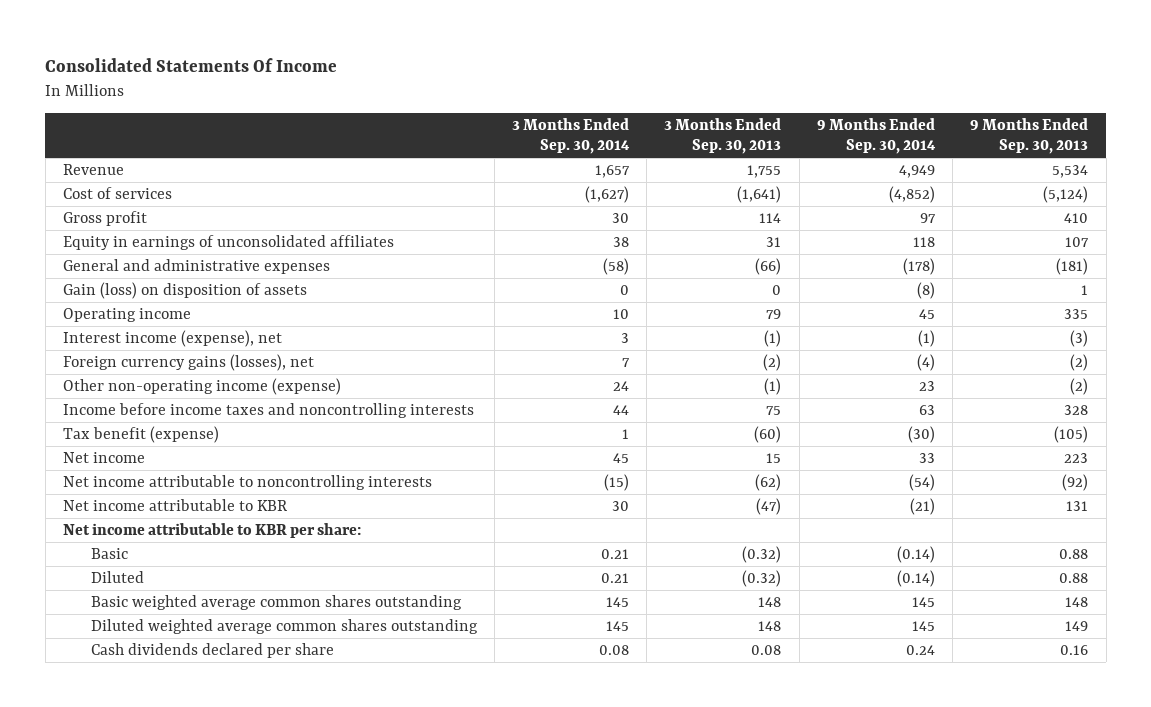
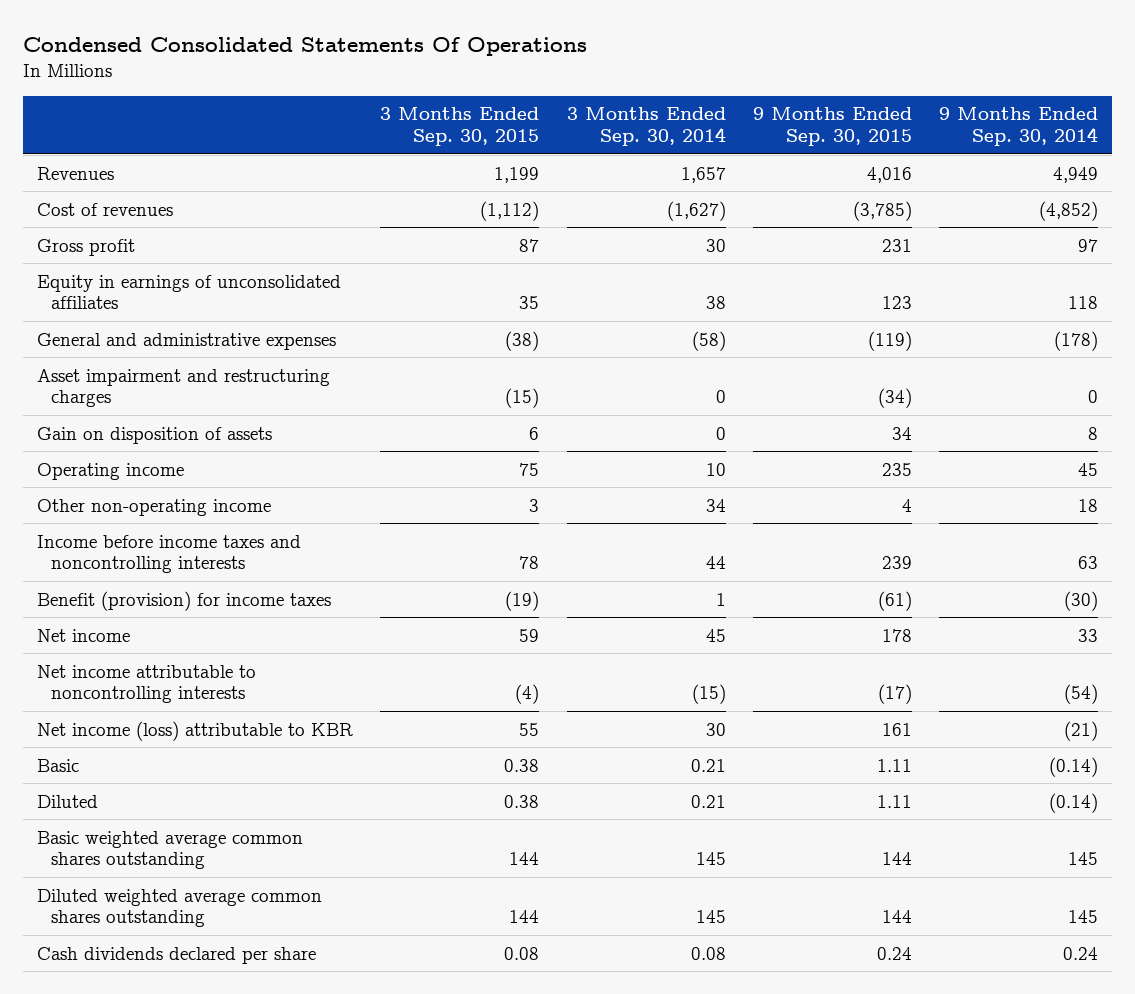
- Consolidated Statements Of Income
+ Condensed Consolidated Statements Of Operations
- | 3 Months Ended Sep. 30, 2014 | 3 Months Ended Sep. 30, 2013 | 9 Months Ended Sep. 30, 2014 | 9 Months Ended Sep. 30, 2013
+ | 3 Months Ended Sep. 30, 2015 | 3 Months Ended Sep. 30, 2014 | 9 Months Ended Sep. 30, 2015 | 9 Months Ended Sep. 30, 2014
- Revenue | 1,657 | 1,755 | 4,949 | 5,534
- Cost of services | (1,627) | (1,641) | (4,852) | (5,124)
+ Revenues | 1,199 | 1,657 | 4,016 | 4,949
+ Cost of revenues | (1,112) | (1,627) | (3,785) | (4,852)
- Gain (loss) on disposition of assets | 0 | 0 | (8) | 1
+ Asset impairment and restructuring charges | (15) | 0 | (34) | 0
+ Gain on disposition of assets | 6 | 0 | 34 | 8
- Interest income (expense), net | 3 | (1) | (1) | (3)
- Foreign currency gains (losses), net | 7 | (2) | (4) | (2)
- Other non-operating income (expense) | 24 | (1) | 23 | (2)
+ Other non-operating income | 3 | 34 | 4 | 18
- Tax benefit (expense) | 1 | (60) | (30) | (105)
+ Benefit (provision) for income taxes | (19) | 1 | (61) | (30)
- Net income attributable to KBR | 30 | (47) | (21) | 131
- Net income attributable to KBR per share:
+ Net income (loss) attributable to KBR | 55 | 30 | 161 | (21)

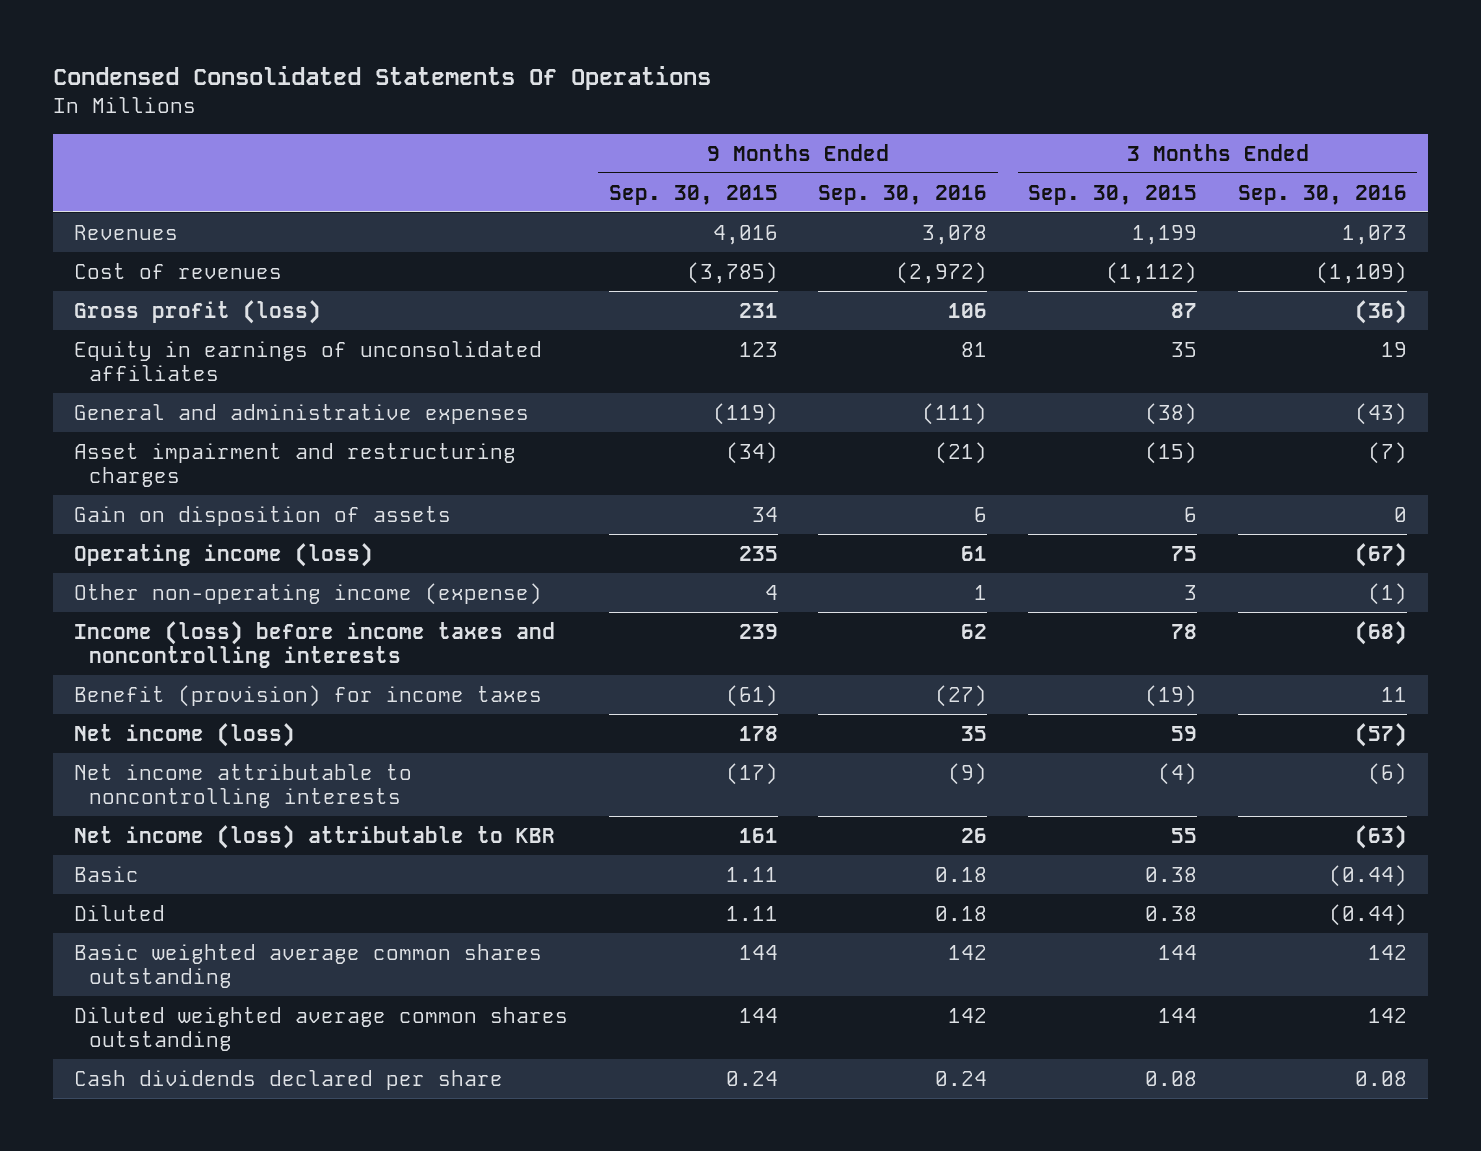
- | 3 Months Ended Sep. 30, 2015 | 3 Months Ended Sep. 30, 2014 | 9 Months Ended Sep. 30, 2015 | 9 Months Ended Sep. 30, 2014
+ | 9 Months Ended Sep. 30, 2015 | 9 Months Ended Sep. 30, 2016 | 3 Months Ended Sep. 30, 2015 | 3 Months Ended Sep. 30, 2016
- Gross profit | 87 | 30 | 231 | 97
+ Gross profit (loss) | 231 | 106 | 87 | (36)
- Operating income | 75 | 10 | 235 | 45
- Other non-operating income | 3 | 34 | 4 | 18
- Income before income taxes and noncontrolling interests | 78 | 44 | 239 | 63
+ Operating income (loss) | 235 | 61 | 75 | (67)
+ Other non-operating income (expense) | 4 | 1 | 3 | (1)
+ Income (loss) before income taxes and noncontrolling interests | 239 | 62 | 78 | (68)
- Net income | 59 | 45 | 178 | 33
+ Net income (loss) | 178 | 35 | 59 | (57)

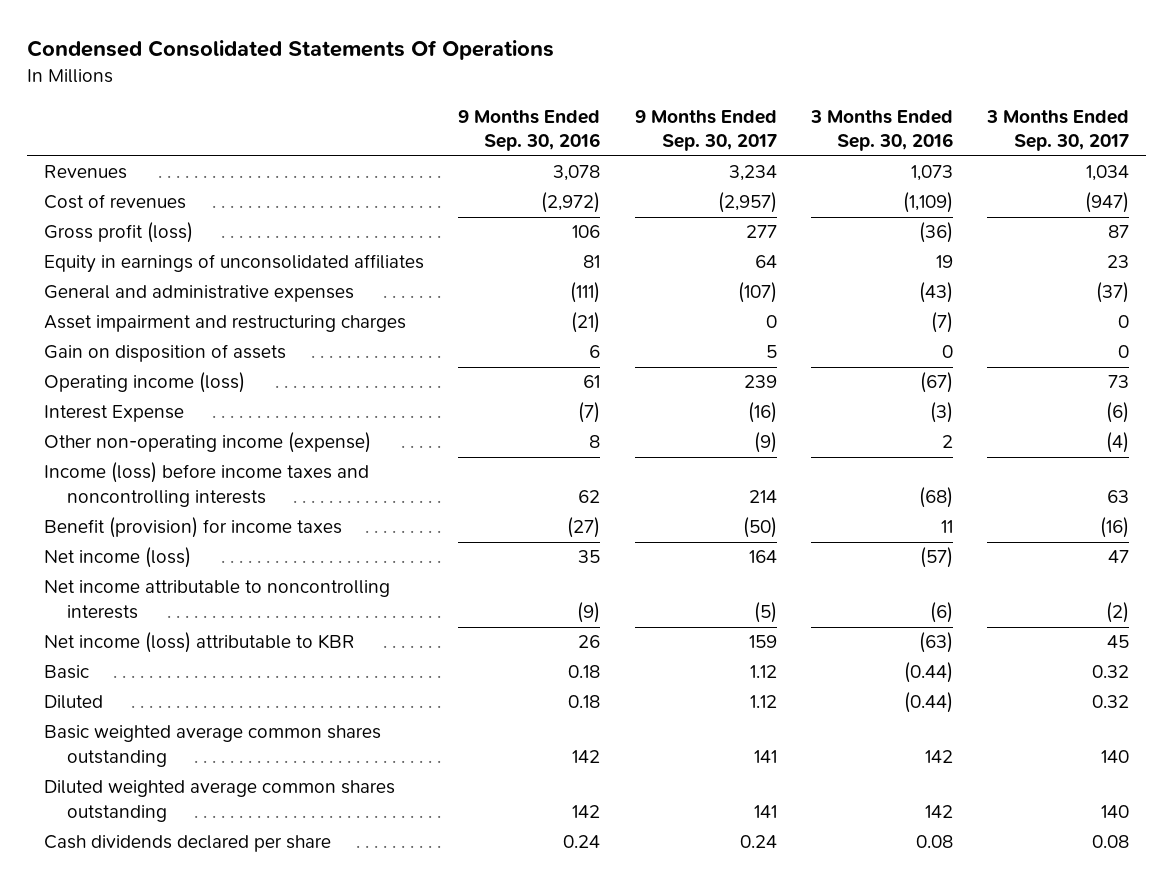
- | 9 Months Ended Sep. 30, 2015 | 9 Months Ended Sep. 30, 2016 | 3 Months Ended Sep. 30, 2015 | 3 Months Ended Sep. 30, 2016
+ | 9 Months Ended Sep. 30, 2016 | 9 Months Ended Sep. 30, 2017 | 3 Months Ended Sep. 30, 2016 | 3 Months Ended Sep. 30, 2017
- Other non-operating income (expense) | 4 | 1 | 3 | (1)
+ Interest Expense | (7) | (16) | (3) | (6)
+ Other non-operating income (expense) | 8 | (9) | 2 | (4)

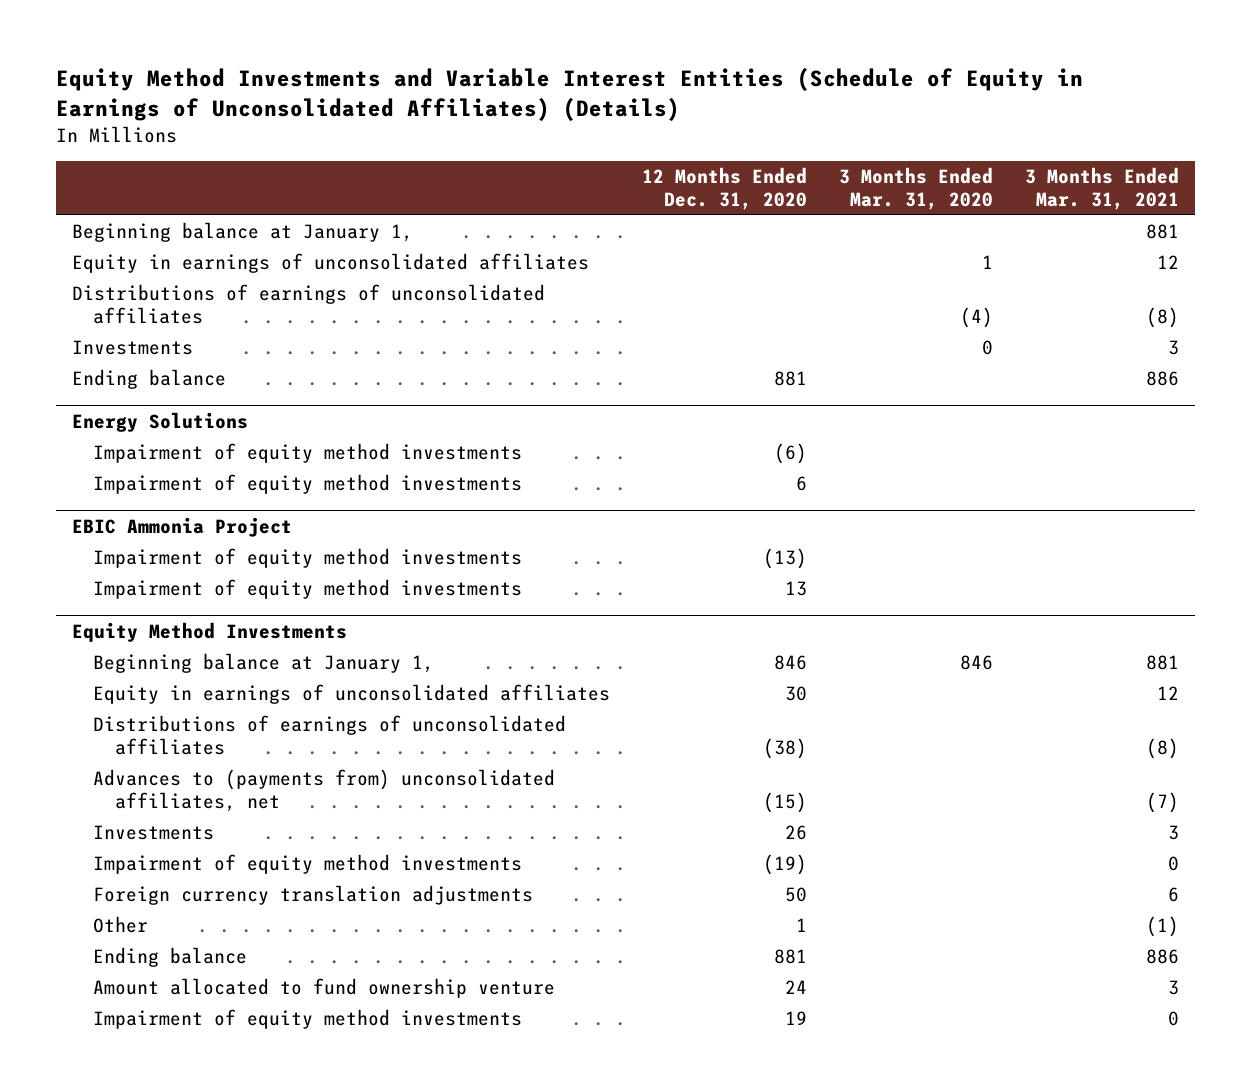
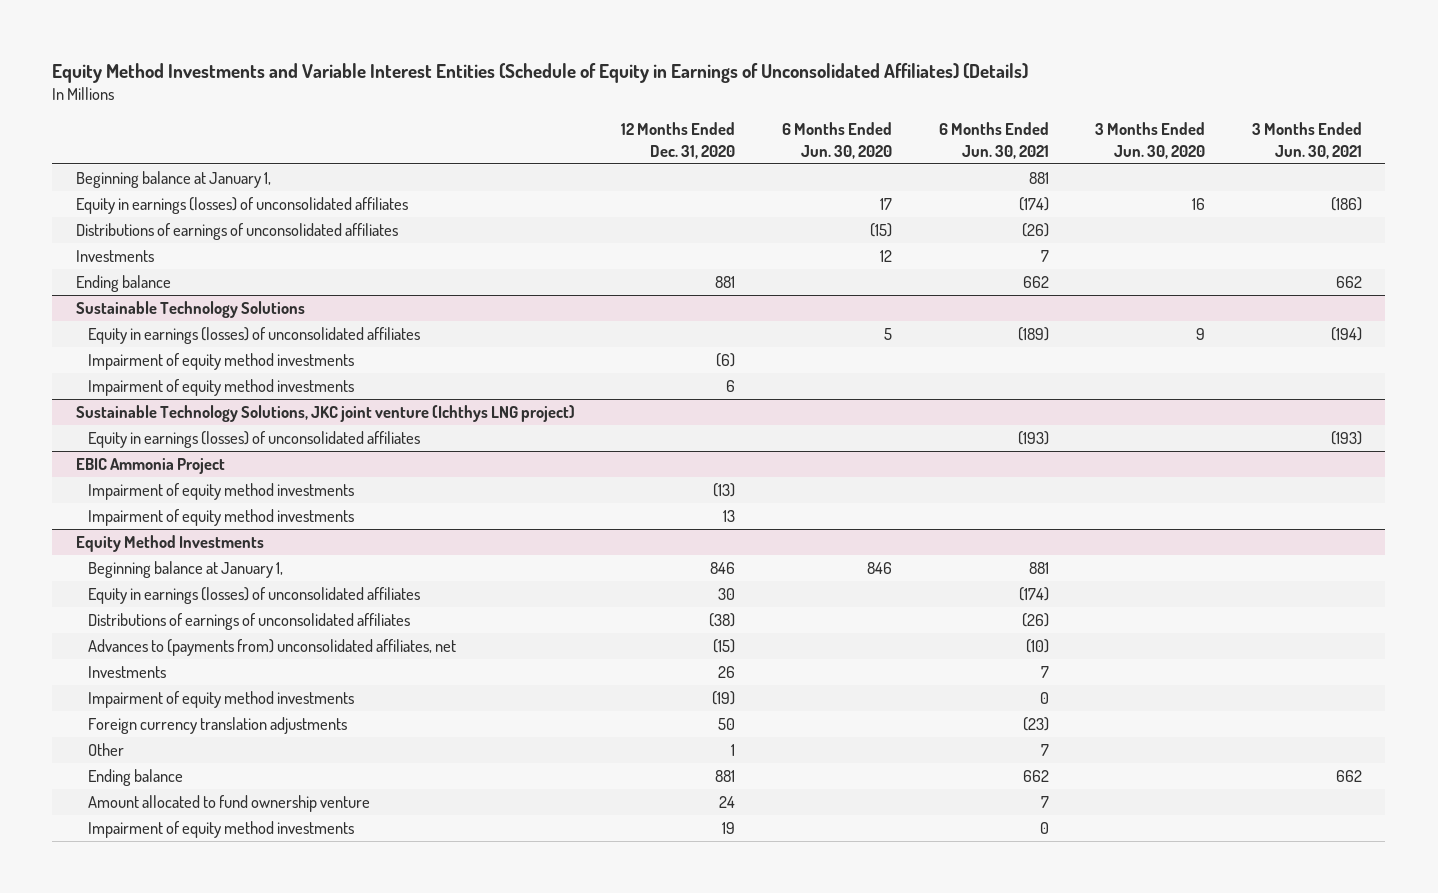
- | 12 Months Ended Dec. 31, 2020 | 3 Months Ended Mar. 31, 2020 | 3 Months Ended Mar. 31, 2021
+ | 12 Months Ended Dec. 31, 2020 | 6 Months Ended Jun. 30, 2020 | 6 Months Ended Jun. 30, 2021 | 3 Months Ended Jun. 30, 2020 | 3 Months Ended Jun. 30, 2021
- Equity in earnings of unconsolidated affiliates | | 1 | 12
+ Equity in earnings (losses) of unconsolidated affiliates | | 17 | (174) | 16 | (186)
- Energy Solutions
+ Sustainable Technology Solutions
+ Equity in earnings (losses) of unconsolidated affiliates | | 5 | (189) | 9 | (194)
+ Sustainable Technology Solutions, JKC joint venture (Ichthys LNG project)
+ Equity in earnings (losses) of unconsolidated affiliates | | | (193) | | (193)
@ Equity Method Investments
- Equity in earnings of unconsolidated affiliates | 30 | | 12
+ Equity in earnings (losses) of unconsolidated affiliates | 30 | | (174) | |

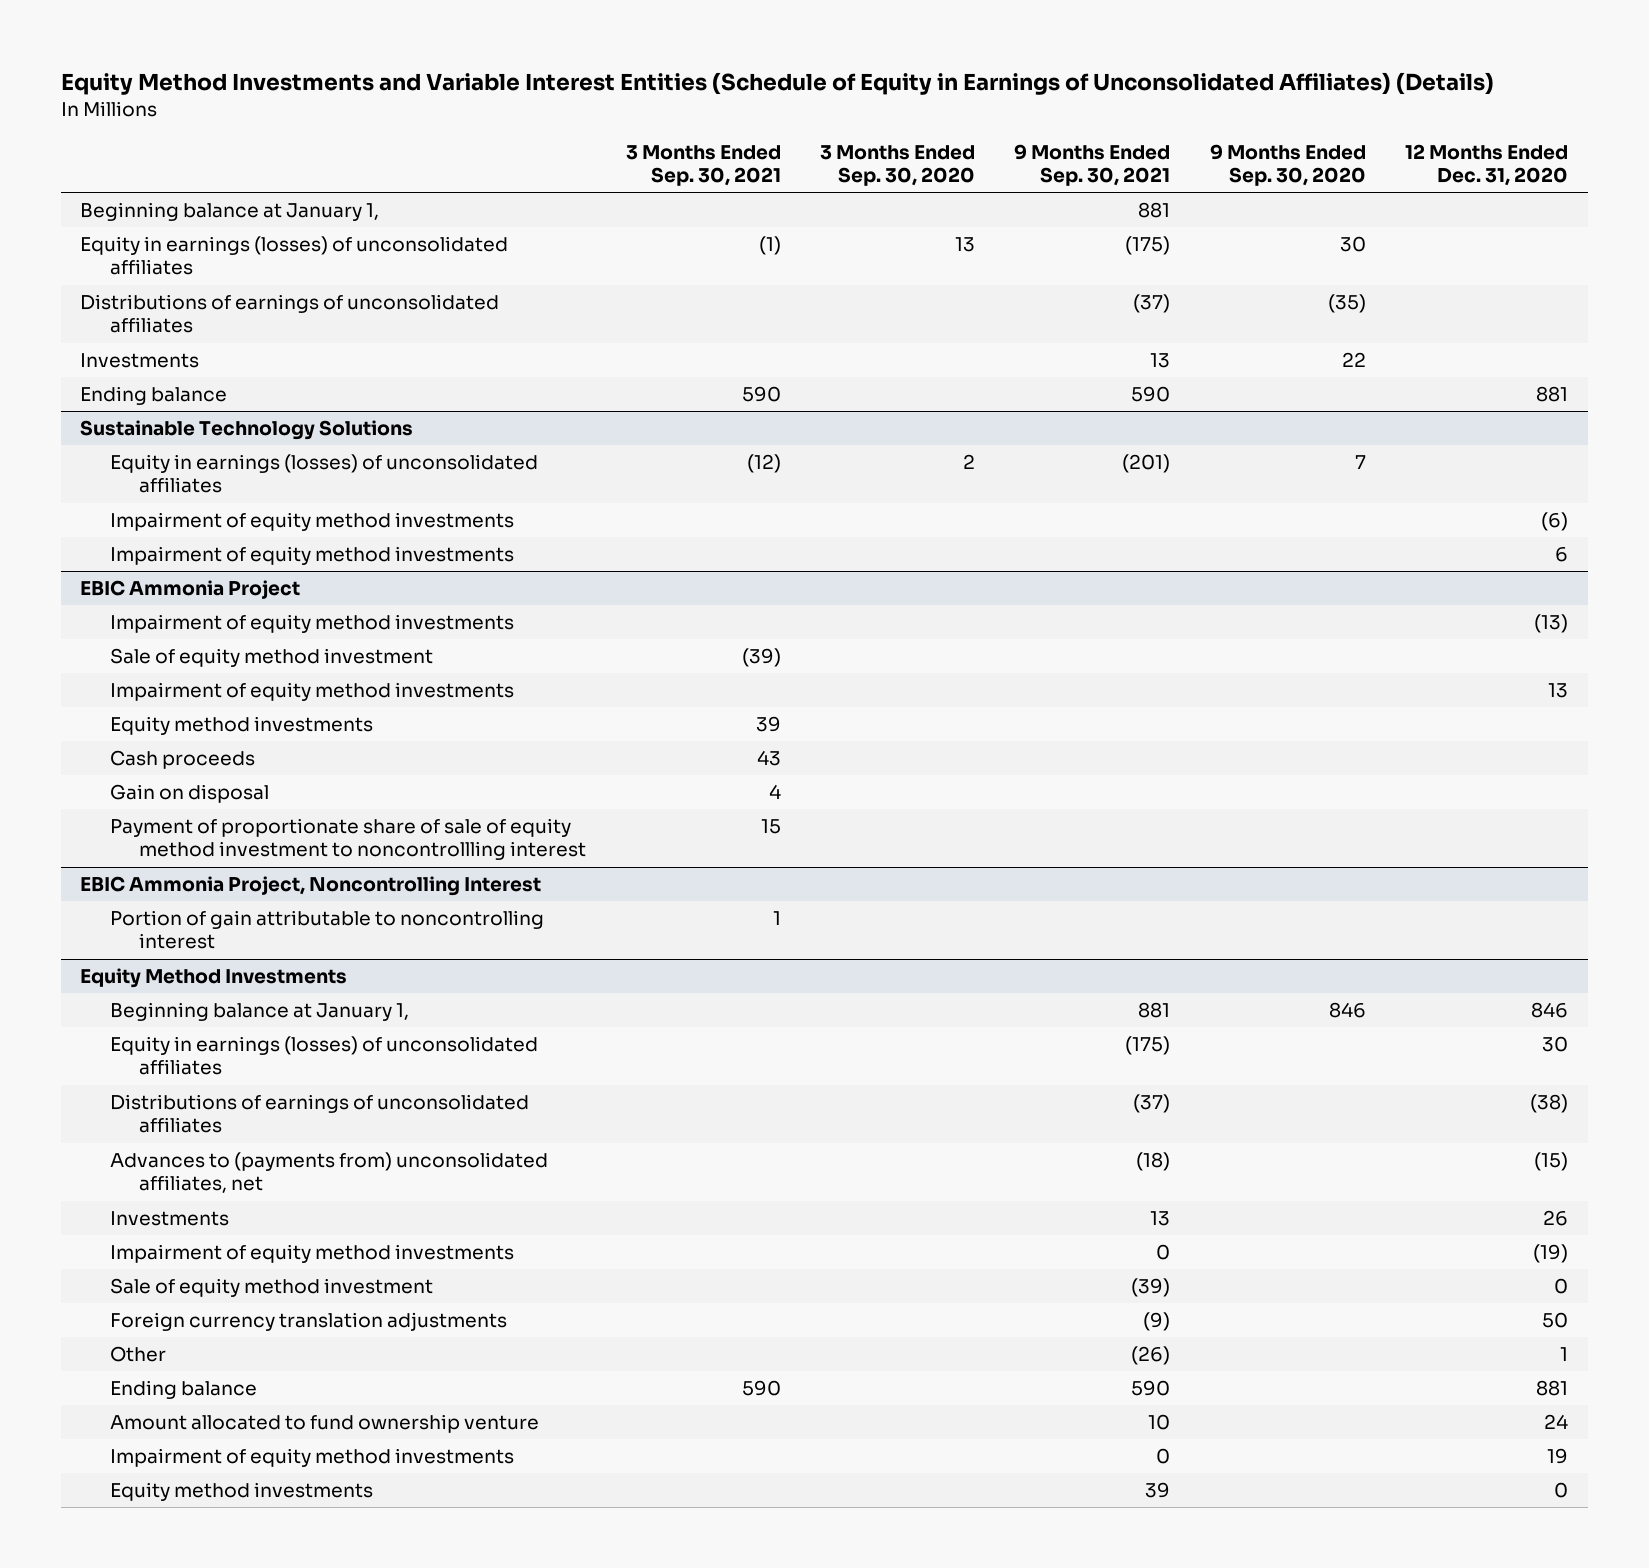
- | 12 Months Ended Dec. 31, 2020 | 6 Months Ended Jun. 30, 2020 | 6 Months Ended Jun. 30, 2021 | 3 Months Ended Jun. 30, 2020 | 3 Months Ended Jun. 30, 2021
+ | 3 Months Ended Sep. 30, 2021 | 3 Months Ended Sep. 30, 2020 | 9 Months Ended Sep. 30, 2021 | 9 Months Ended Sep. 30, 2020 | 12 Months Ended Dec. 31, 2020
- Sustainable Technology Solutions, JKC joint venture (Ichthys LNG project)
- Equity in earnings (losses) of unconsolidated affiliates | | | (193) | | (193)
@ EBIC Ammonia Project
+ Sale of equity method investment | (39) | | | |
+ Equity method investments | 39 | | | |
+ Cash proceeds | 43 | | | |
+ Gain on disposal | 4 | | | |
+ Payment of proportionate share of sale of equity method investment to noncontrollling interest | 15 | | | |
+ EBIC Ammonia Project, Noncontrolling Interest
+ Portion of gain attributable to noncontrolling interest | 1 | | | |
@ Equity Method Investments
+ Sale of equity method investment | | | (39) | | 0
+ Equity method investments | | | 39 | | 0

